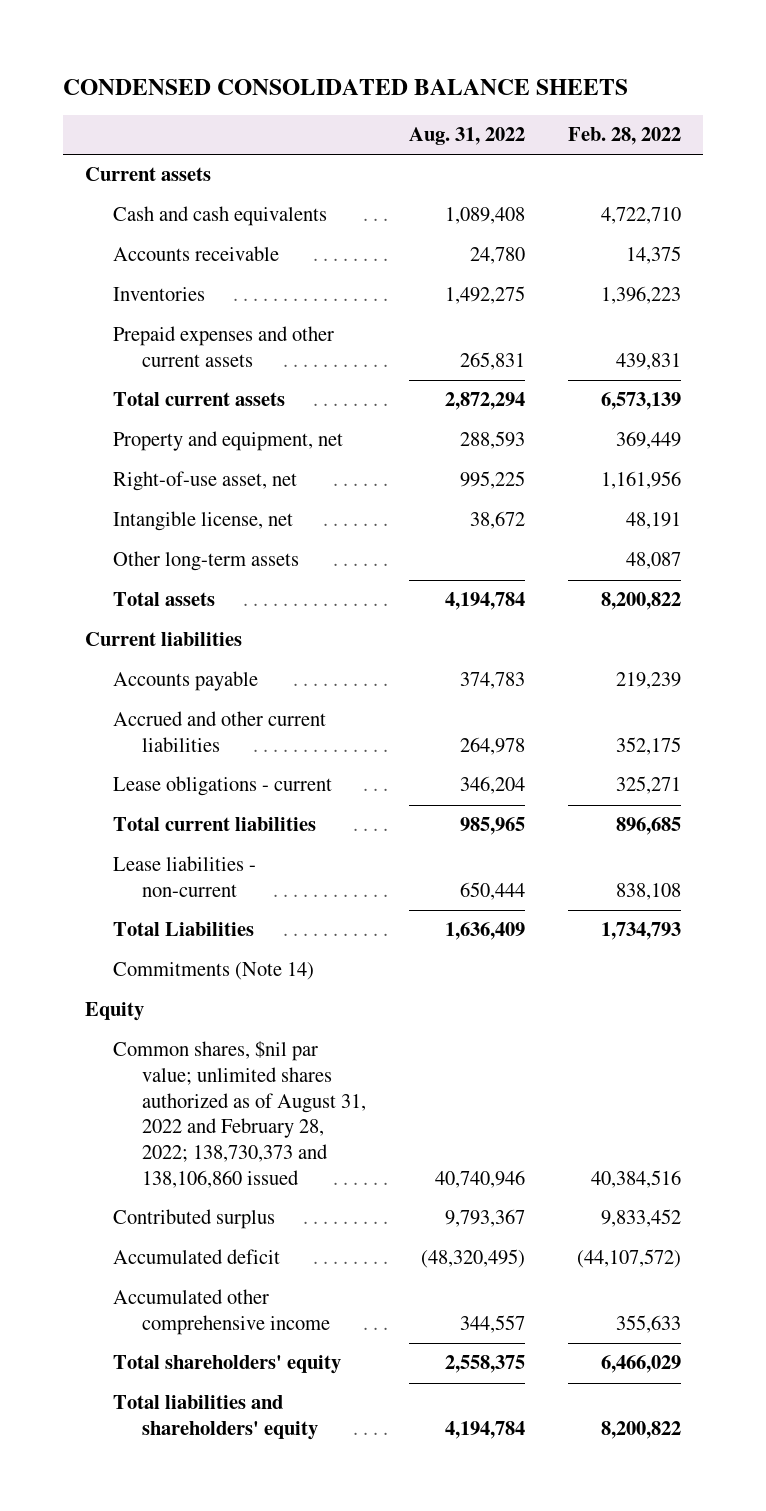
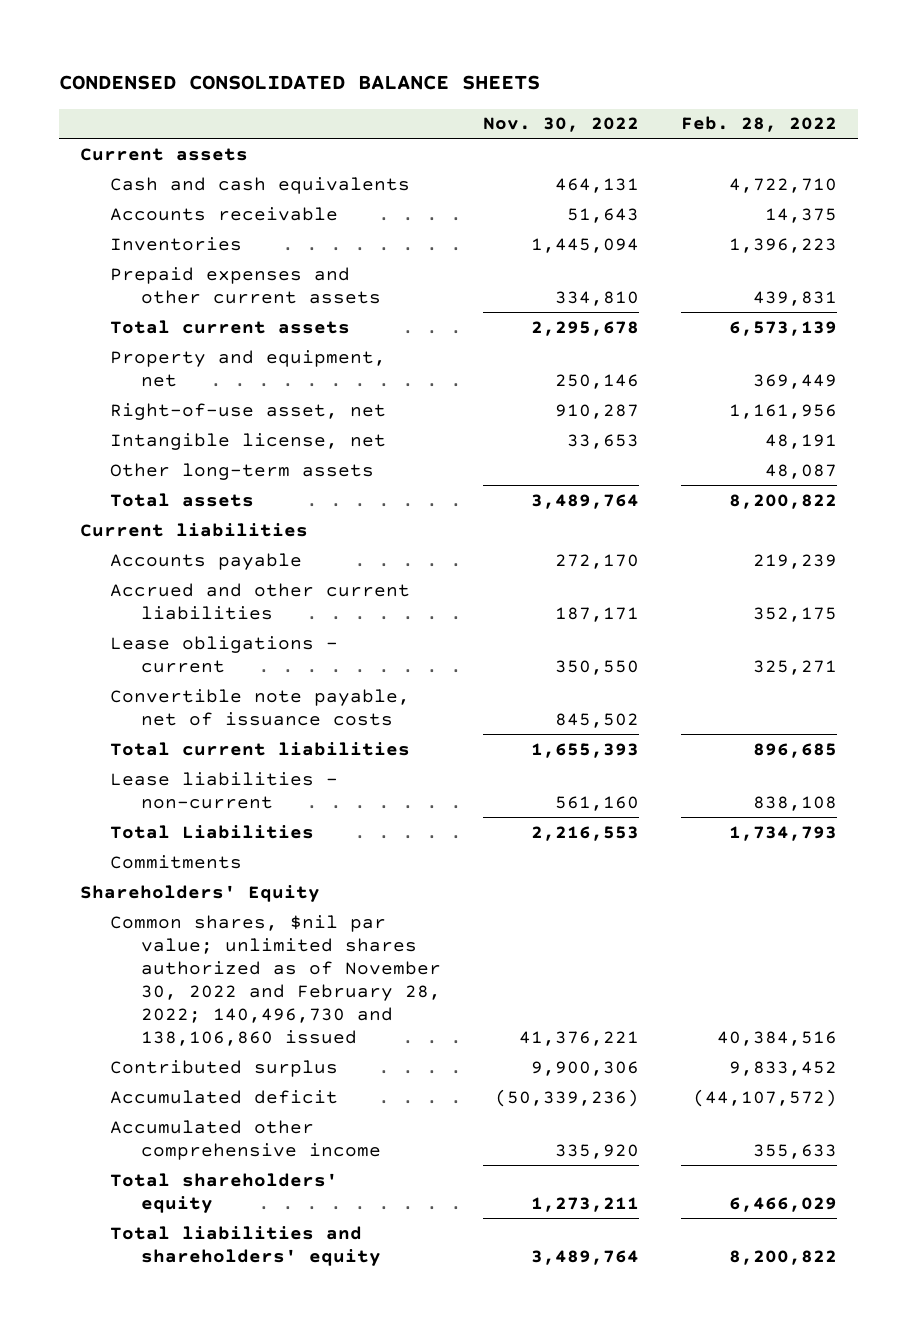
- | Aug. 31, 2022 | Feb. 28, 2022
+ | Nov. 30, 2022 | Feb. 28, 2022
+ Convertible note payable, net of issuance costs | 845,502 |
- Commitments (Note 14)
- Equity
- Common shares, $nil par value; unlimited shares authorized as of August 31, 2022 and February 28, 2022; 138,730,373 and 138,106,860 issued | 40,740,946 | 40,384,516
+ Commitments
+ Shareholders' Equity
+ Common shares, $nil par value; unlimited shares authorized as of November 30, 2022 and February 28, 2022; 140,496,730 and 138,106,860 issued | 41,376,221 | 40,384,516

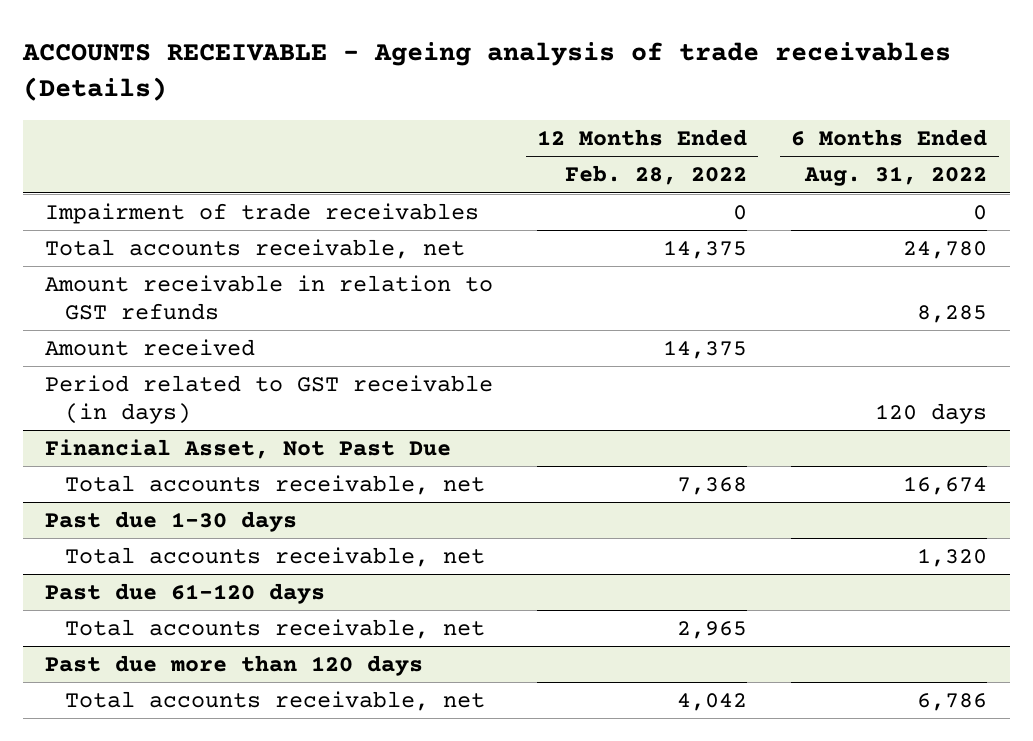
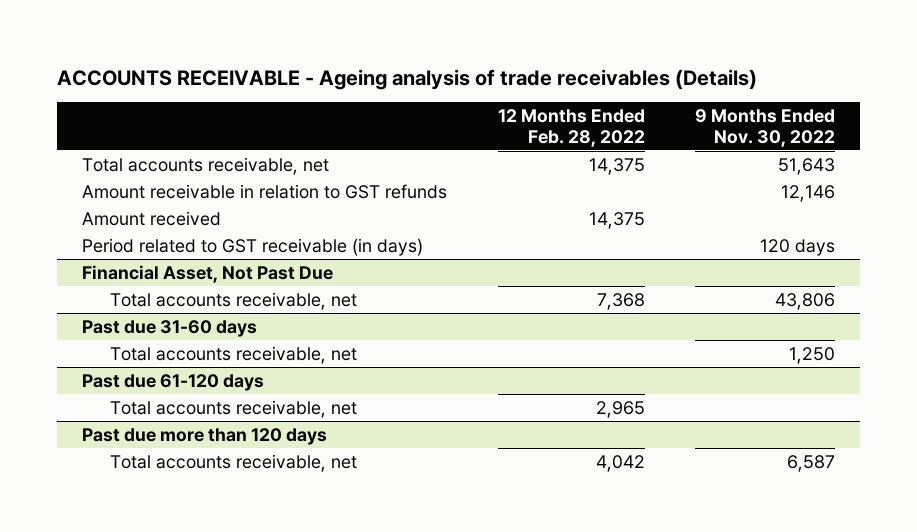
- | 12 Months Ended Feb. 28, 2022 | 6 Months Ended Aug. 31, 2022
+ | 12 Months Ended Feb. 28, 2022 | 9 Months Ended Nov. 30, 2022
- Impairment of trade receivables | 0 | 0
- Past due 1-30 days
+ Past due 31-60 days

